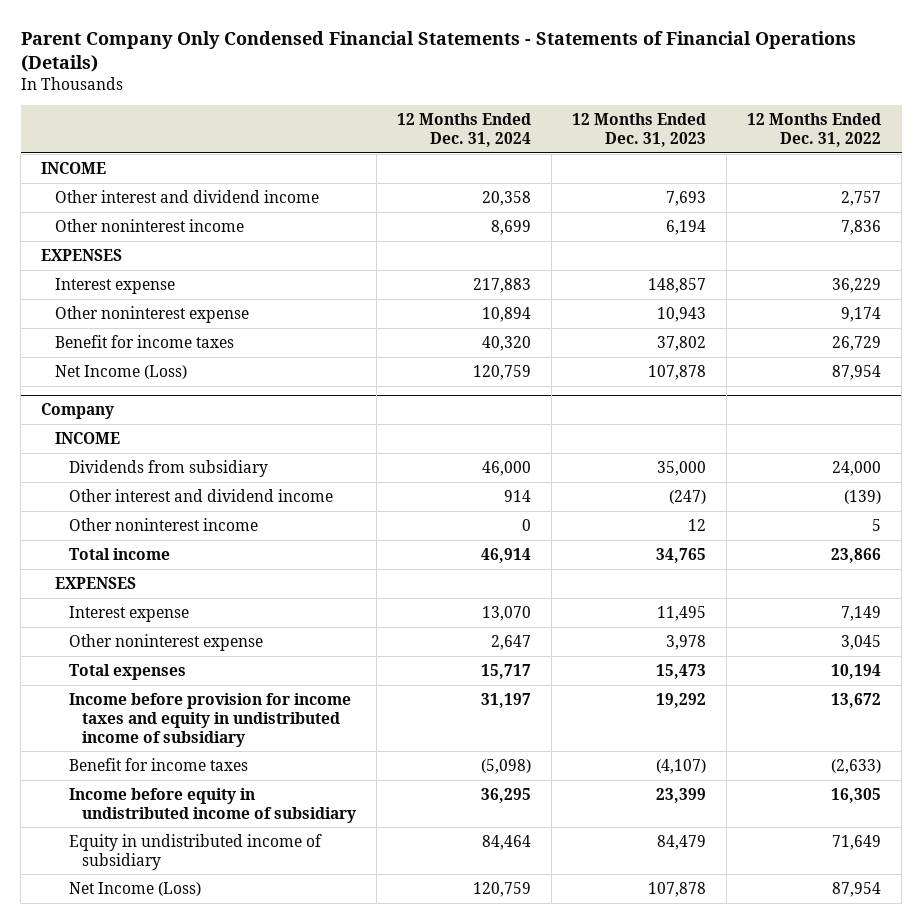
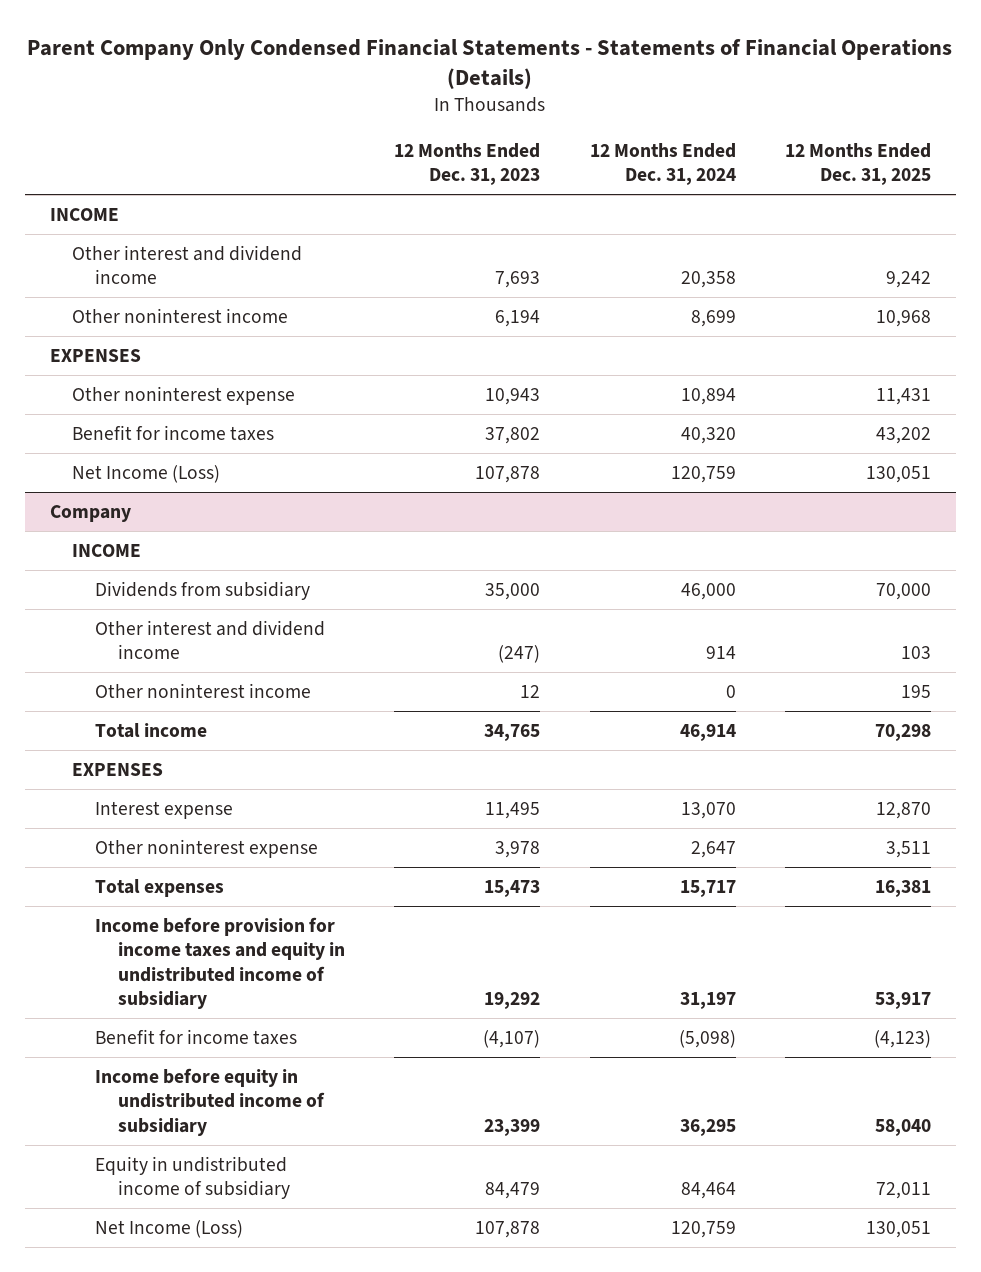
- | 12 Months Ended Dec. 31, 2024 | 12 Months Ended Dec. 31, 2023 | 12 Months Ended Dec. 31, 2022
+ | 12 Months Ended Dec. 31, 2023 | 12 Months Ended Dec. 31, 2024 | 12 Months Ended Dec. 31, 2025
- Interest expense | 217,883 | 148,857 | 36,229

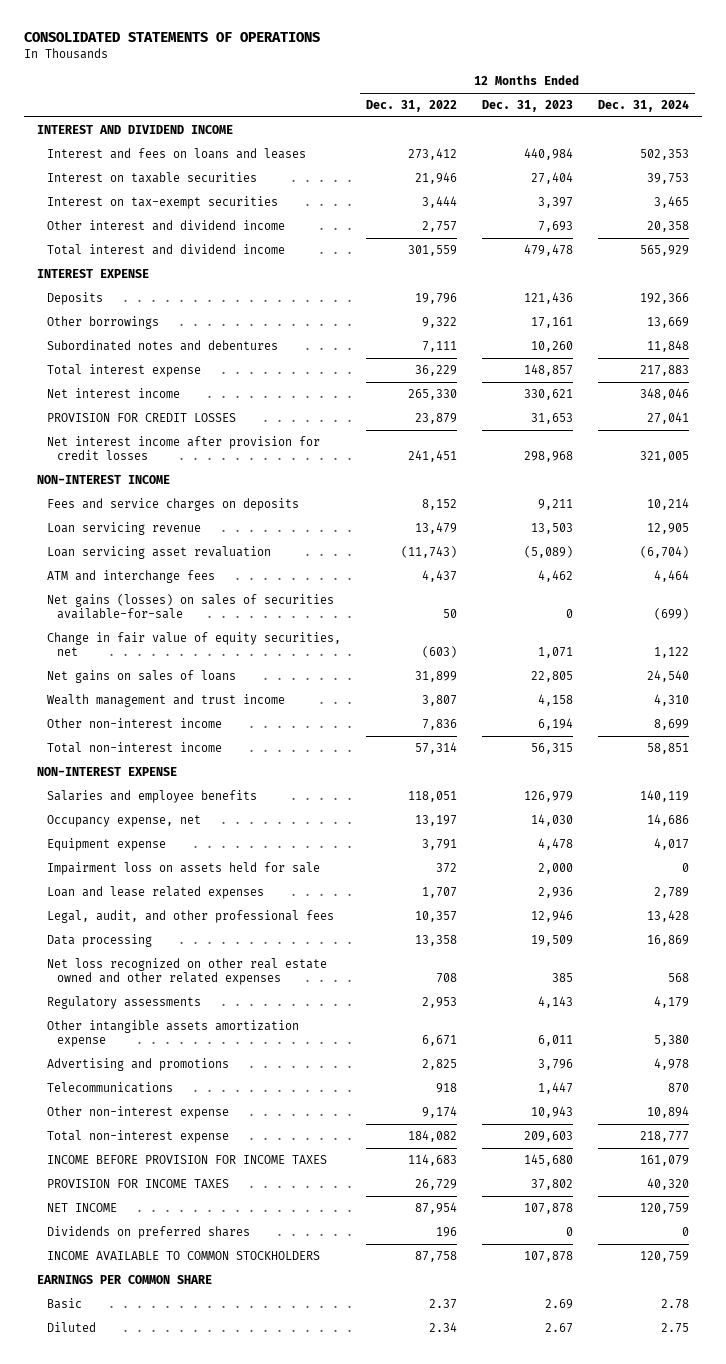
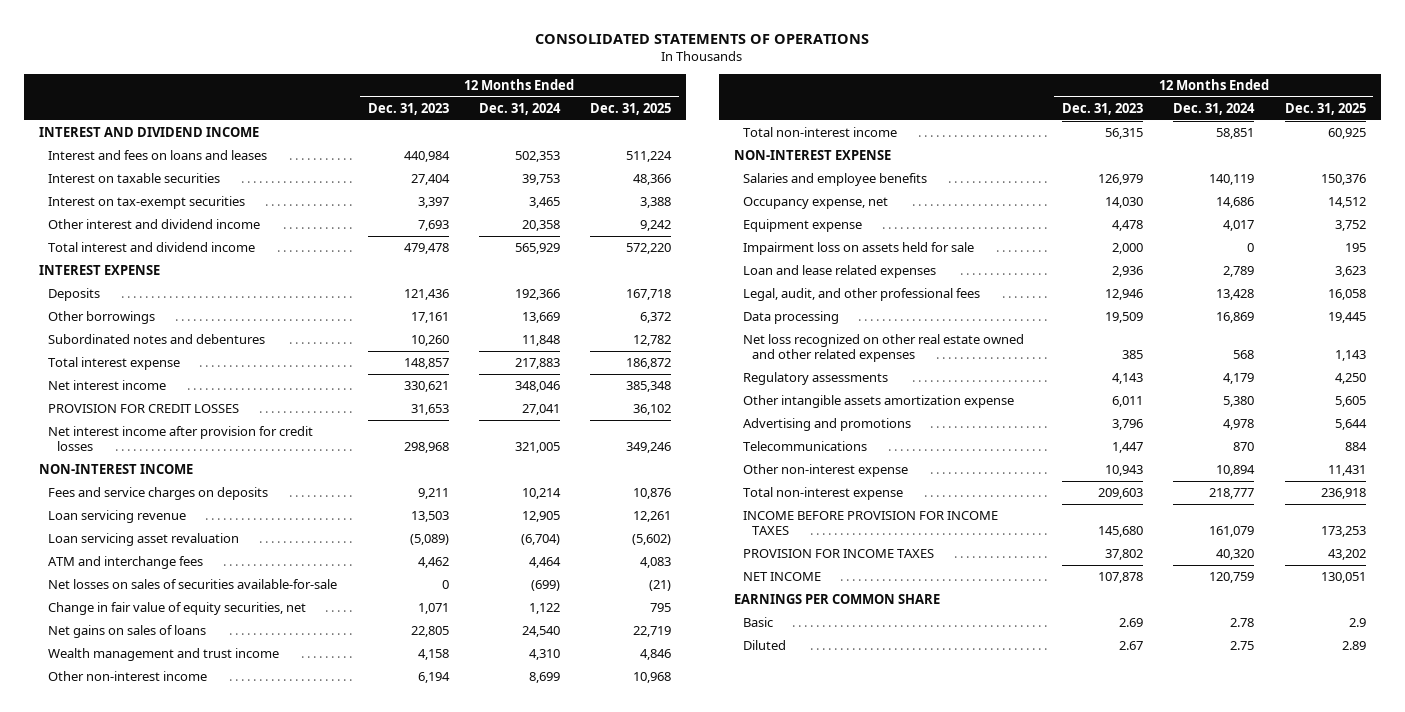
- | 12 Months Ended Dec. 31, 2022 | 12 Months Ended Dec. 31, 2023 | 12 Months Ended Dec. 31, 2024
+ | 12 Months Ended Dec. 31, 2023 | 12 Months Ended Dec. 31, 2024 | 12 Months Ended Dec. 31, 2025
- Net gains (losses) on sales of securities available-for-sale | 50 | 0 | (699)
+ Net losses on sales of securities available-for-sale | 0 | (699) | (21)
- Dividends on preferred shares | 196 | 0 | 0
- INCOME AVAILABLE TO COMMON STOCKHOLDERS | 87,758 | 107,878 | 120,759

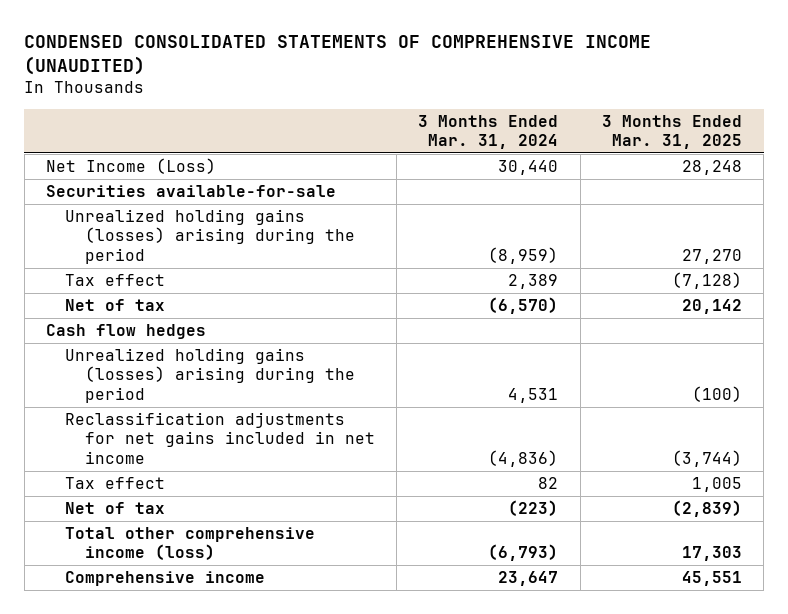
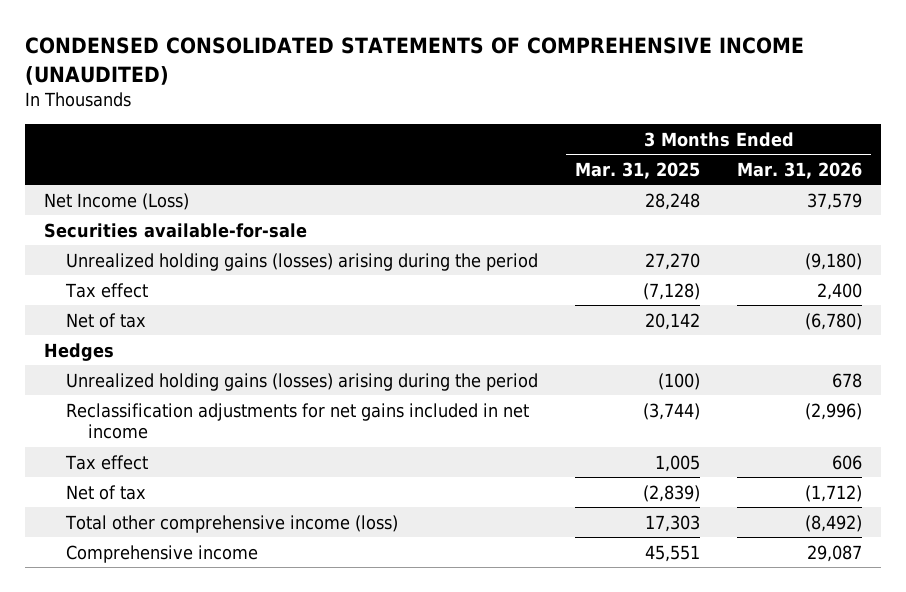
- | 3 Months Ended Mar. 31, 2024 | 3 Months Ended Mar. 31, 2025
+ | 3 Months Ended Mar. 31, 2025 | 3 Months Ended Mar. 31, 2026
- Cash flow hedges
+ Hedges

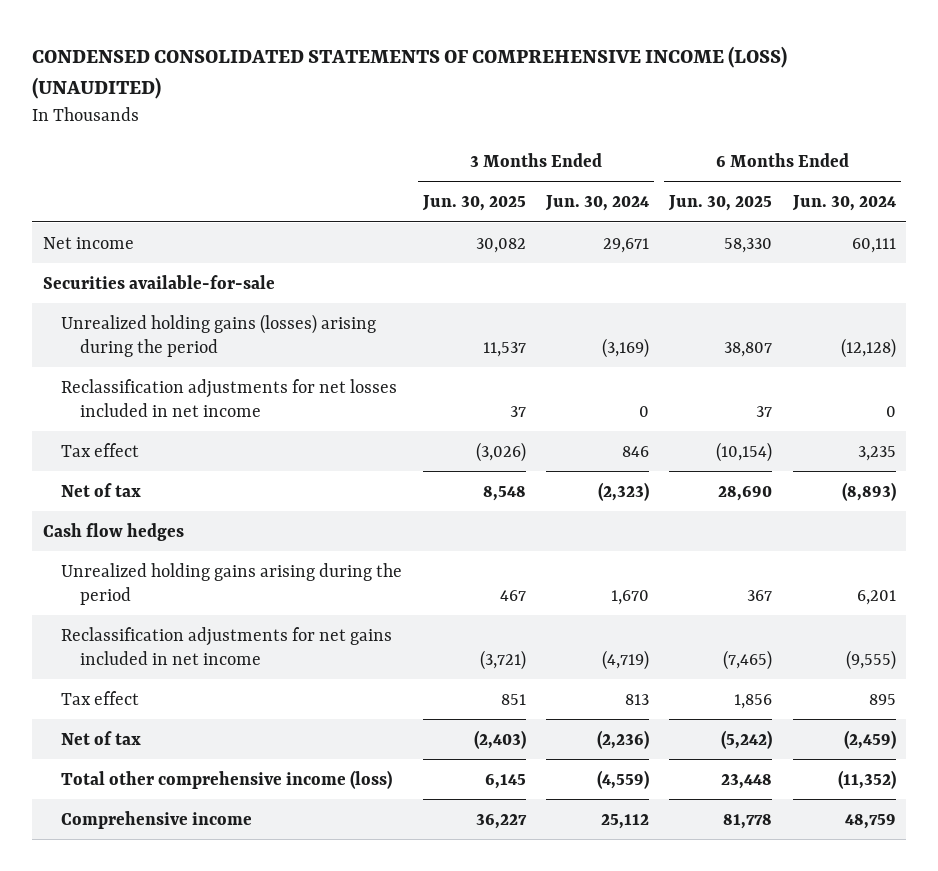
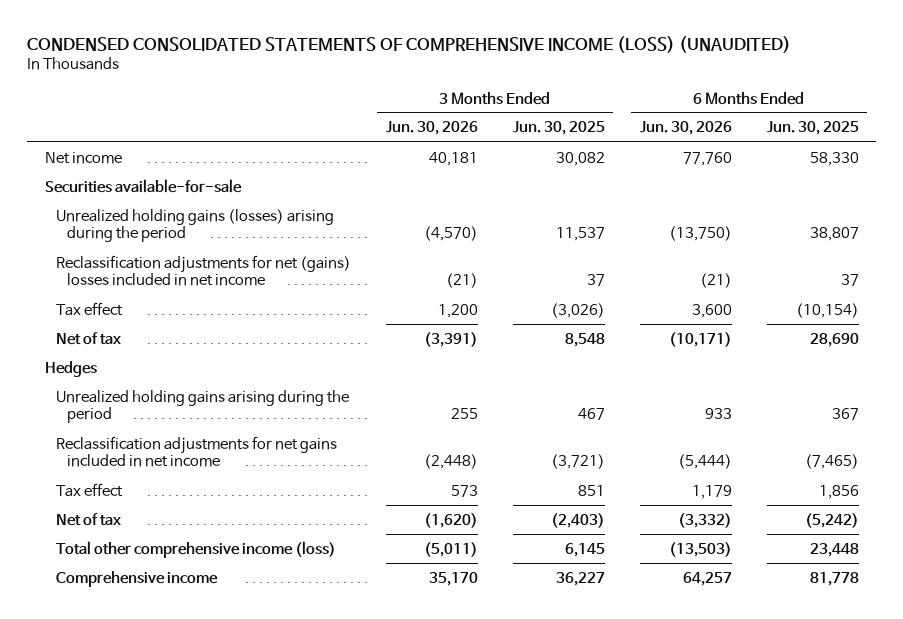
- | 3 Months Ended Jun. 30, 2025 | 3 Months Ended Jun. 30, 2024 | 6 Months Ended Jun. 30, 2025 | 6 Months Ended Jun. 30, 2024
+ | 3 Months Ended Jun. 30, 2026 | 3 Months Ended Jun. 30, 2025 | 6 Months Ended Jun. 30, 2026 | 6 Months Ended Jun. 30, 2025
- Reclassification adjustments for net losses included in net income | 37 | 0 | 37 | 0
+ Reclassification adjustments for net (gains) losses included in net income | (21) | 37 | (21) | 37
- Cash flow hedges
+ Hedges

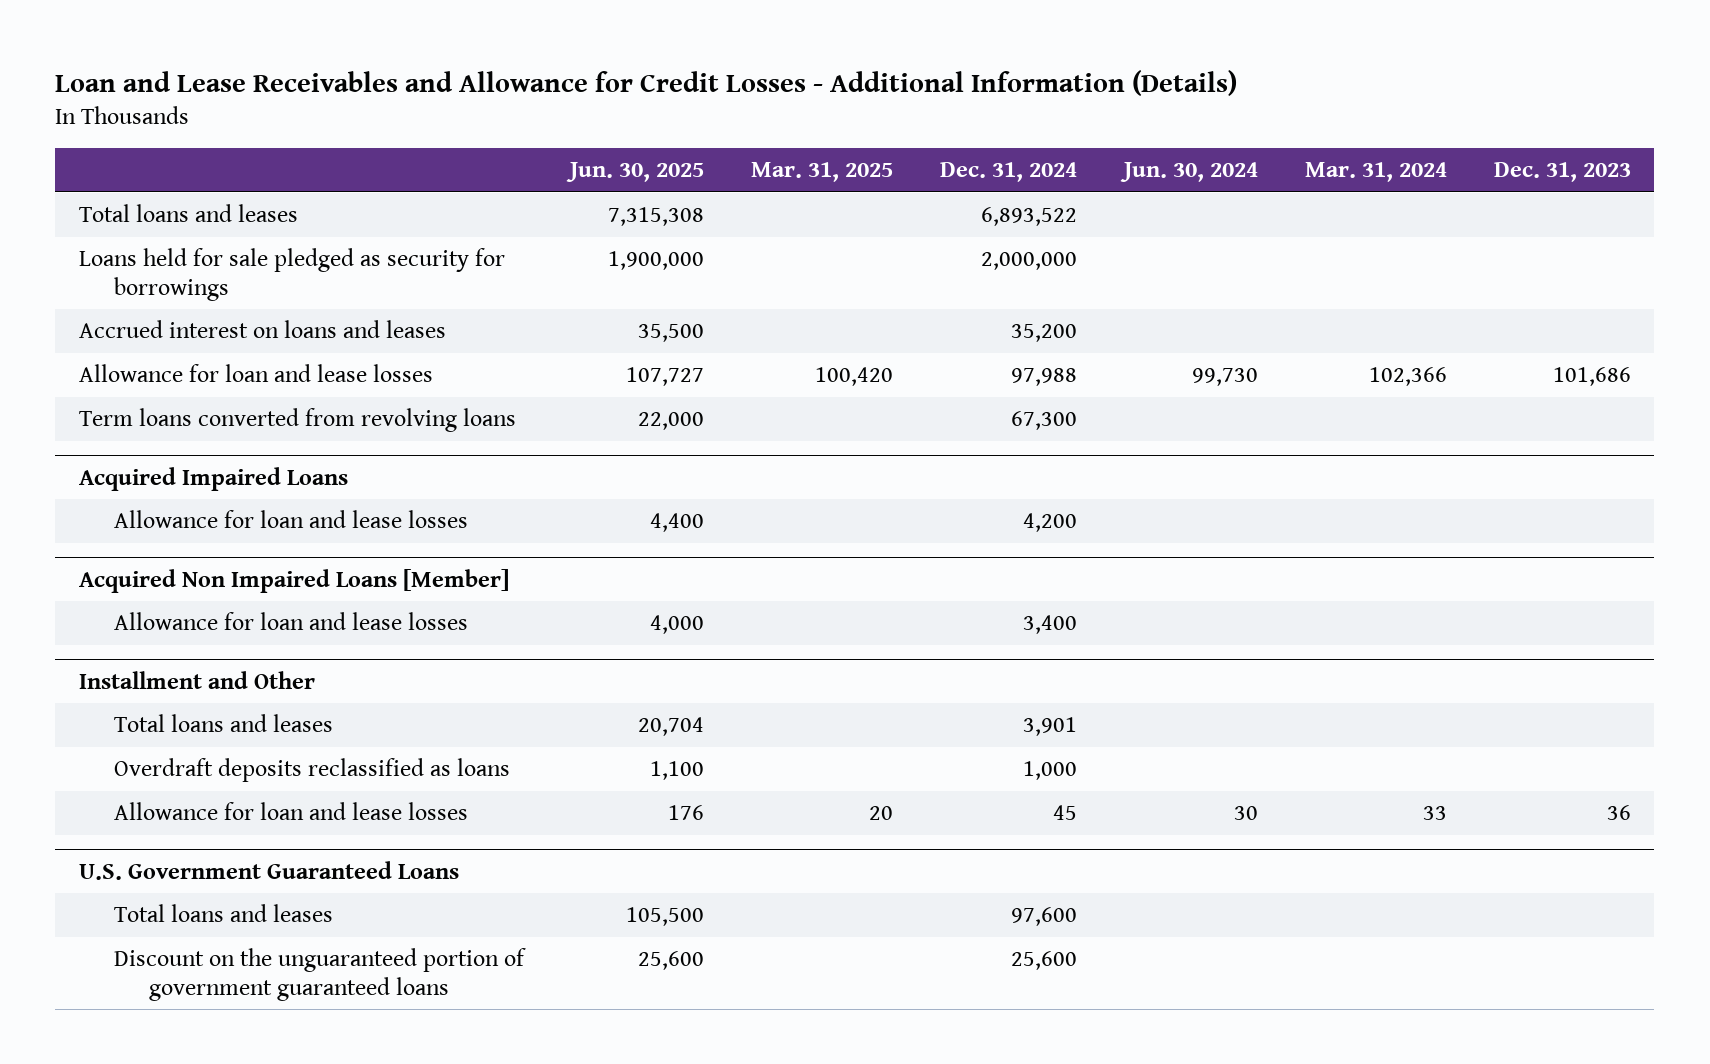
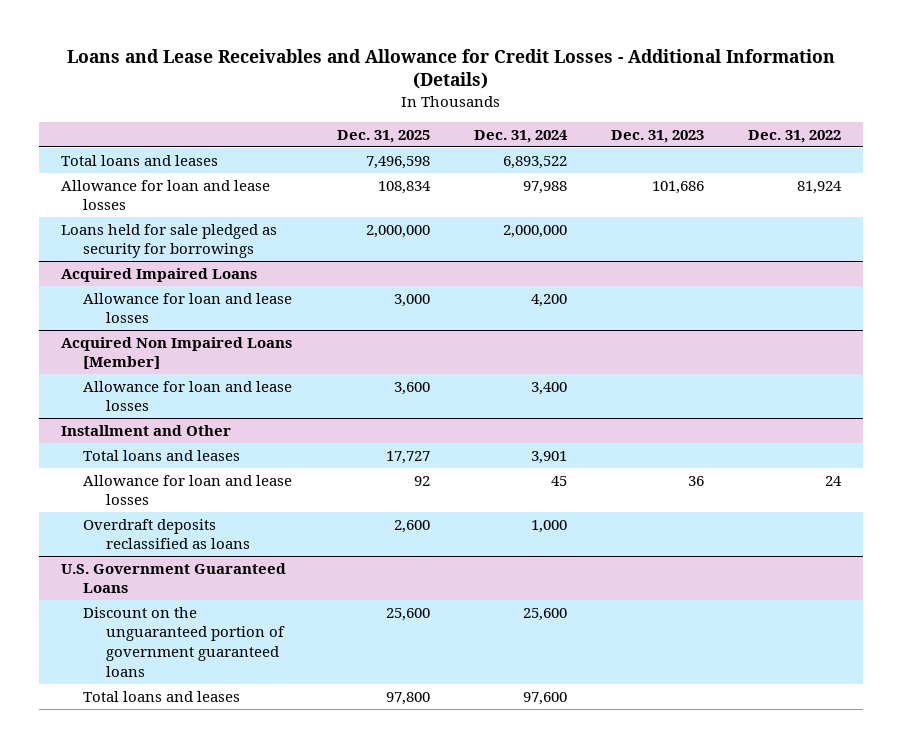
- Loan and Lease Receivables and Allowance for Credit Losses - Additional Information (Details)
+ Loans and Lease Receivables and Allowance for Credit Losses - Additional Information (Details)
- | Jun. 30, 2025 | Mar. 31, 2025 | Dec. 31, 2024 | Jun. 30, 2024 | Mar. 31, 2024 | Dec. 31, 2023
+ | Dec. 31, 2025 | Dec. 31, 2024 | Dec. 31, 2023 | Dec. 31, 2022
- Accrued interest on loans and leases | 35,500 | | 35,200 | | |
- Term loans converted from revolving loans | 22,000 | | 67,300 | | |
moved down: Loans held for sale pledged as security for borrowings | 2,000,000 | 2,000,000 | |
@ Installment and Other
moved down: Overdraft deposits reclassified as loans | 2,600 | 1,000 | |
@ U.S. Government Guaranteed Loans
moved down: Total loans and leases | 97,800 | 97,600 | |

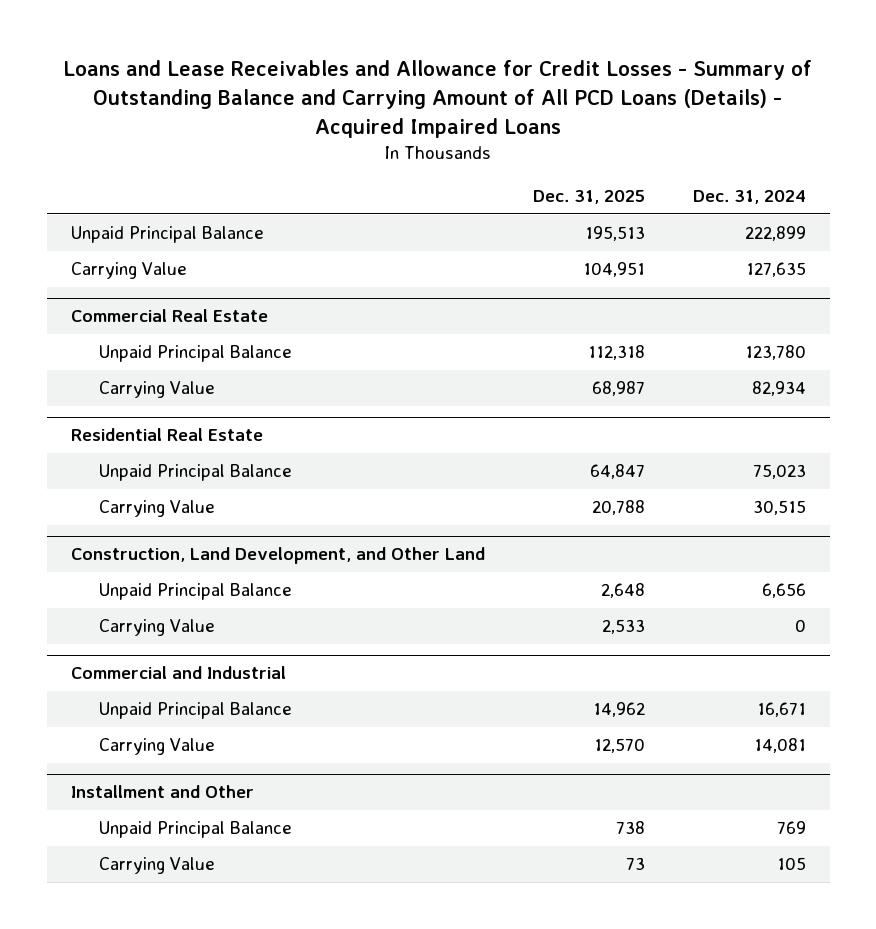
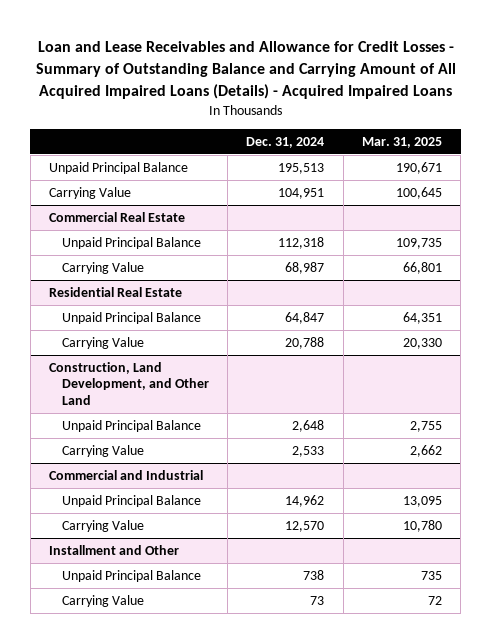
- Loans and Lease Receivables and Allowance for Credit Losses - Summary of Outstanding Balance and Carrying Amount of All PCD Loans (Details) - Acquired Impaired Loans
+ Loan and Lease Receivables and Allowance for Credit Losses - Summary of Outstanding Balance and Carrying Amount of All Acquired Impaired Loans (Details) - Acquired Impaired Loans
- | Dec. 31, 2025 | Dec. 31, 2024
+ | Dec. 31, 2024 | Mar. 31, 2025
- Unpaid Principal Balance | 195,513 | 222,899
- Carrying Value | 104,951 | 127,635
+ Unpaid Principal Balance | 195,513 | 190,671
+ Carrying Value | 104,951 | 100,645
@ Commercial Real Estate
- Unpaid Principal Balance | 112,318 | 123,780
- Carrying Value | 68,987 | 82,934
+ Unpaid Principal Balance | 112,318 | 109,735
+ Carrying Value | 68,987 | 66,801
@ Residential Real Estate
- Unpaid Principal Balance | 64,847 | 75,023
- Carrying Value | 20,788 | 30,515
+ Unpaid Principal Balance | 64,847 | 64,351
+ Carrying Value | 20,788 | 20,330
@ Construction, Land Development, and Other Land
- Unpaid Principal Balance | 2,648 | 6,656
- Carrying Value | 2,533 | 0
+ Unpaid Principal Balance | 2,648 | 2,755
+ Carrying Value | 2,533 | 2,662
@ Commercial and Industrial
- Unpaid Principal Balance | 14,962 | 16,671
- Carrying Value | 12,570 | 14,081
+ Unpaid Principal Balance | 14,962 | 13,095
+ Carrying Value | 12,570 | 10,780
@ Installment and Other
- Unpaid Principal Balance | 738 | 769
- Carrying Value | 73 | 105
+ Unpaid Principal Balance | 738 | 735
+ Carrying Value | 73 | 72

